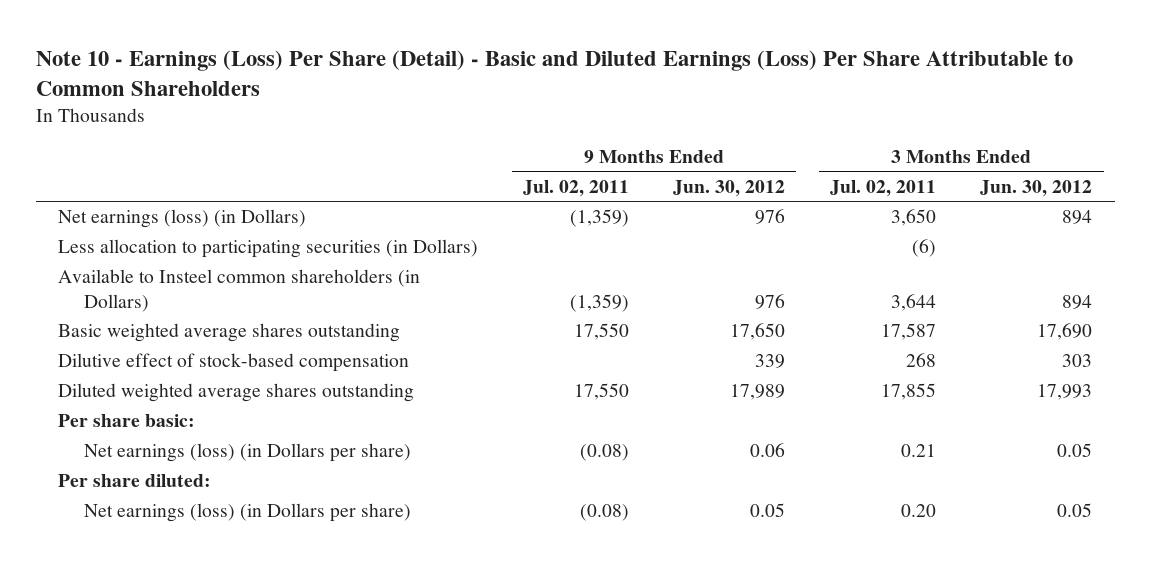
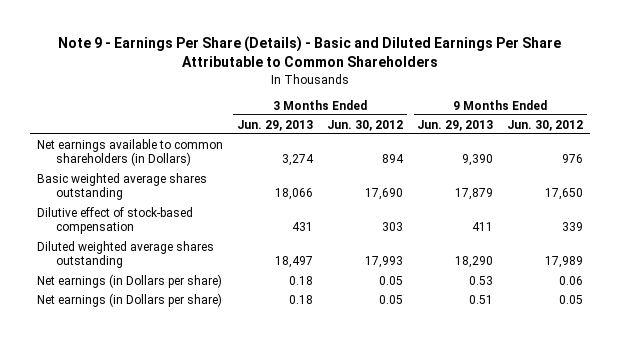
- Note 10 - Earnings (Loss) Per Share (Detail) - Basic and Diluted Earnings (Loss) Per Share Attributable to Common Shareholders
+ Note 9 - Earnings Per Share (Details) - Basic and Diluted Earnings Per Share Attributable to Common Shareholders
- | 9 Months Ended Jul. 02, 2011 | 9 Months Ended Jun. 30, 2012 | 3 Months Ended Jul. 02, 2011 | 3 Months Ended Jun. 30, 2012
+ | 3 Months Ended Jun. 29, 2013 | 3 Months Ended Jun. 30, 2012 | 9 Months Ended Jun. 29, 2013 | 9 Months Ended Jun. 30, 2012
- Net earnings (loss) (in Dollars) | (1,359) | 976 | 3,650 | 894
- Less allocation to participating securities (in Dollars) | | | (6) |
- Available to Insteel common shareholders (in Dollars) | (1,359) | 976 | 3,644 | 894
+ Net earnings available to common shareholders (in Dollars) | 3,274 | 894 | 9,390 | 976
- Per share basic:
- Net earnings (loss) (in Dollars per share) | (0.08) | 0.06 | 0.21 | 0.05
- Per share diluted:
- Net earnings (loss) (in Dollars per share) | (0.08) | 0.05 | 0.20 | 0.05
+ Net earnings (in Dollars per share) | 0.18 | 0.05 | 0.53 | 0.06
+ Net earnings (in Dollars per share) | 0.18 | 0.05 | 0.51 | 0.05

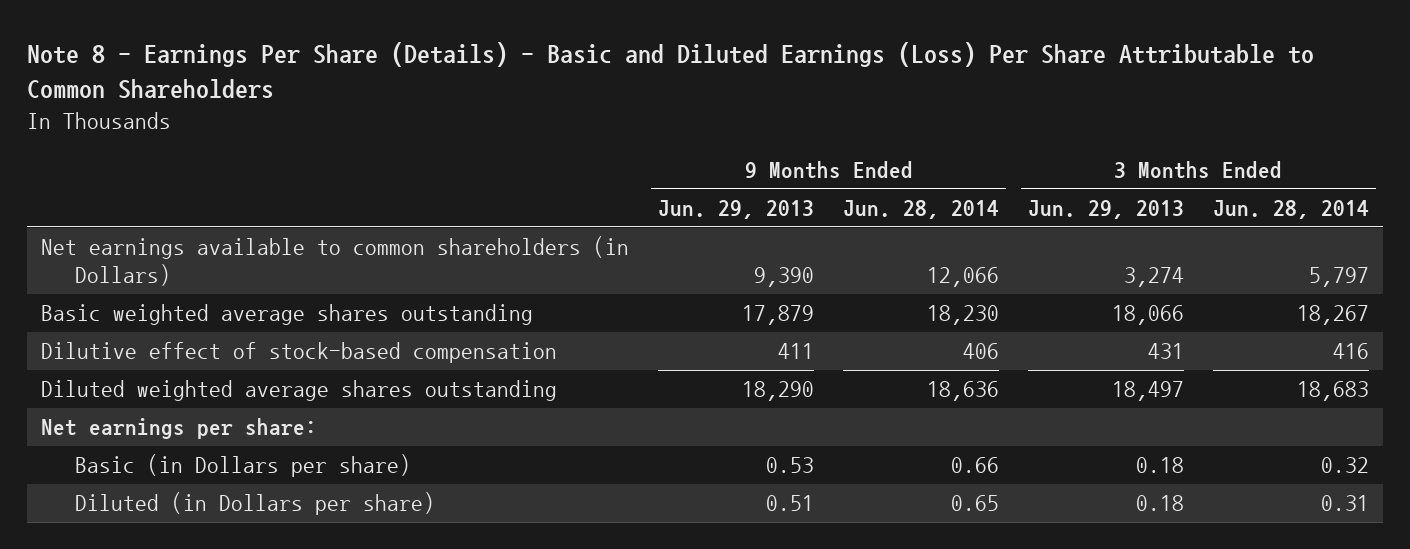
- Note 9 - Earnings Per Share (Details) - Basic and Diluted Earnings Per Share Attributable to Common Shareholders
+ Note 8 - Earnings Per Share (Details) - Basic and Diluted Earnings (Loss) Per Share Attributable to Common Shareholders
- | 3 Months Ended Jun. 29, 2013 | 3 Months Ended Jun. 30, 2012 | 9 Months Ended Jun. 29, 2013 | 9 Months Ended Jun. 30, 2012
+ | 9 Months Ended Jun. 29, 2013 | 9 Months Ended Jun. 28, 2014 | 3 Months Ended Jun. 29, 2013 | 3 Months Ended Jun. 28, 2014
- Net earnings (in Dollars per share) | 0.18 | 0.05 | 0.53 | 0.06
- Net earnings (in Dollars per share) | 0.18 | 0.05 | 0.51 | 0.05
+ Net earnings per share:
+ Basic (in Dollars per share) | 0.53 | 0.66 | 0.18 | 0.32
+ Diluted (in Dollars per share) | 0.51 | 0.65 | 0.18 | 0.31

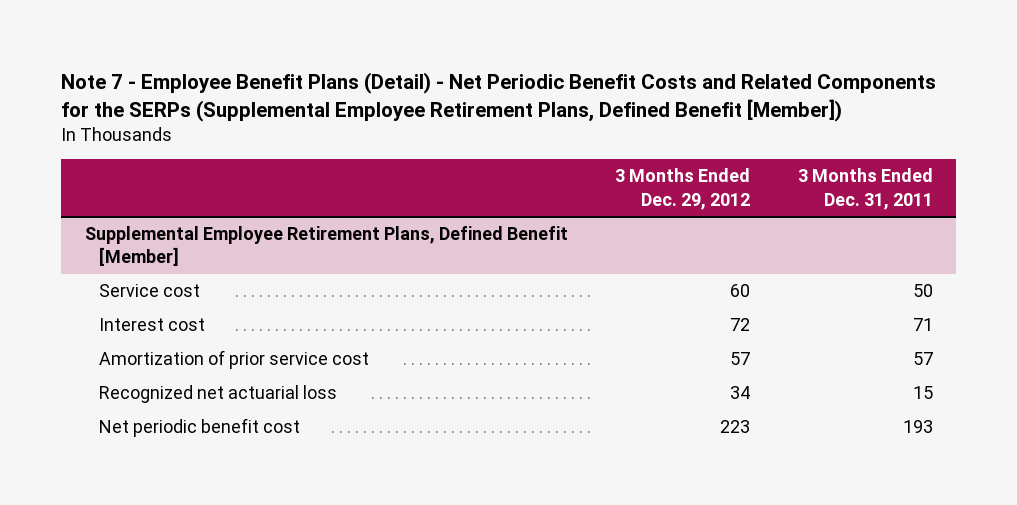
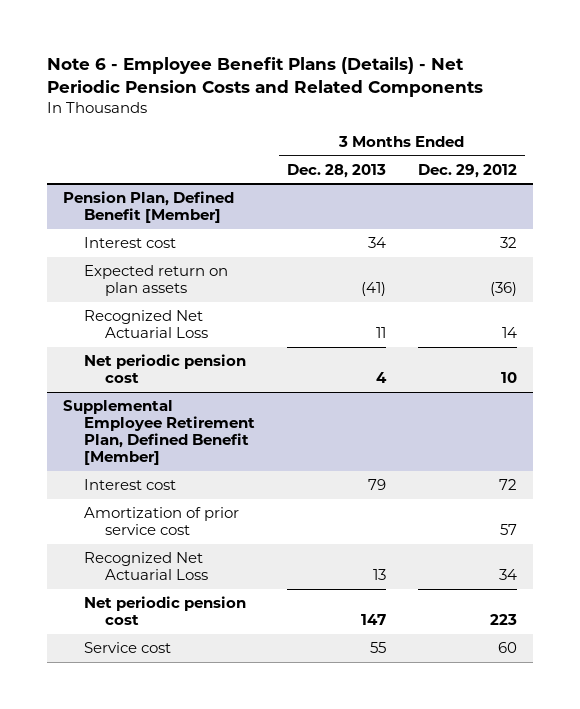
- Note 7 - Employee Benefit Plans (Detail) - Net Periodic Benefit Costs and Related Components for the SERPs (Supplemental Employee Retirement Plans, Defined Benefit [Member])
+ Note 6 - Employee Benefit Plans (Details) - Net Periodic Pension Costs and Related Components
- | 3 Months Ended Dec. 29, 2012 | 3 Months Ended Dec. 31, 2011
+ | 3 Months Ended Dec. 28, 2013 | 3 Months Ended Dec. 29, 2012
- Supplemental Employee Retirement Plans, Defined Benefit [Member]
- Service cost | 60 | 50
+ Pension Plan, Defined Benefit [Member]
+ Interest cost | 34 | 32
+ Expected return on plan assets | (41) | (36)
+ Recognized Net Actuarial Loss | 11 | 14
+ Net periodic pension cost | 4 | 10
+ Supplemental Employee Retirement Plan, Defined Benefit [Member]
- Recognized net actuarial loss | 34 | 15
- Net periodic benefit cost | 223 | 193
+ Recognized Net Actuarial Loss | 13 | 34
+ Net periodic pension cost | 147 | 223
+ Service cost | 55 | 60

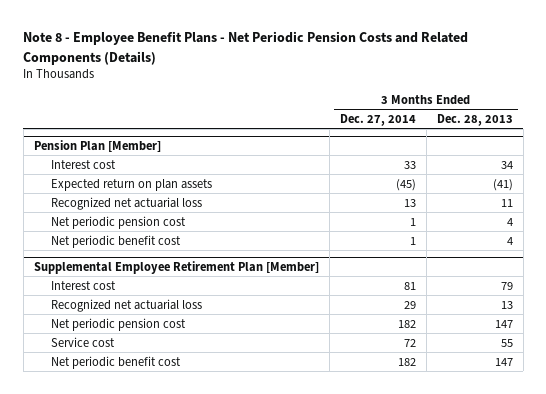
- Note 6 - Employee Benefit Plans (Details) - Net Periodic Pension Costs and Related Components
+ Note 8 - Employee Benefit Plans - Net Periodic Pension Costs and Related Components (Details)
- | 3 Months Ended Dec. 28, 2013 | 3 Months Ended Dec. 29, 2012
+ | 3 Months Ended Dec. 27, 2014 | 3 Months Ended Dec. 28, 2013
- Pension Plan, Defined Benefit [Member]
+ Pension Plan [Member]
- Recognized Net Actuarial Loss | 11 | 14
+ Recognized net actuarial loss | 13 | 11
- Supplemental Employee Retirement Plan, Defined Benefit [Member]
+ Net periodic benefit cost | 1 | 4
+ Supplemental Employee Retirement Plan [Member]
- Amortization of prior service cost | | 57
- Recognized Net Actuarial Loss | 13 | 34
+ Recognized net actuarial loss | 29 | 13
+ Net periodic benefit cost | 182 | 147

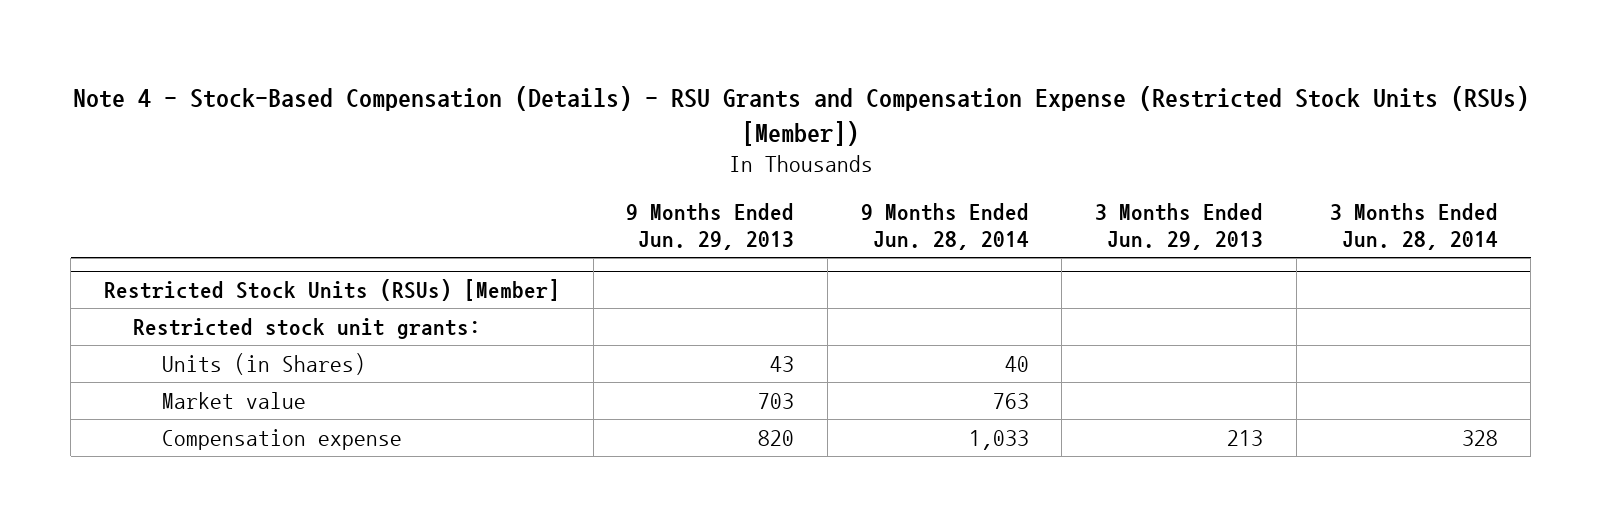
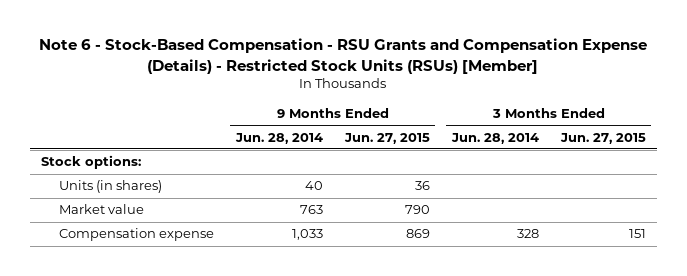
- Note 4 - Stock-Based Compensation (Details) - RSU Grants and Compensation Expense (Restricted Stock Units (RSUs) [Member])
+ Note 6 - Stock-Based Compensation - RSU Grants and Compensation Expense (Details) - Restricted Stock Units (RSUs) [Member]
- | 9 Months Ended Jun. 29, 2013 | 9 Months Ended Jun. 28, 2014 | 3 Months Ended Jun. 29, 2013 | 3 Months Ended Jun. 28, 2014
+ | 9 Months Ended Jun. 28, 2014 | 9 Months Ended Jun. 27, 2015 | 3 Months Ended Jun. 28, 2014 | 3 Months Ended Jun. 27, 2015
- Restricted Stock Units (RSUs) [Member]
- Restricted stock unit grants:
- Units (in Shares) | 43 | 40 | |
+ Stock options:
+ Units (in shares) | 40 | 36 | |

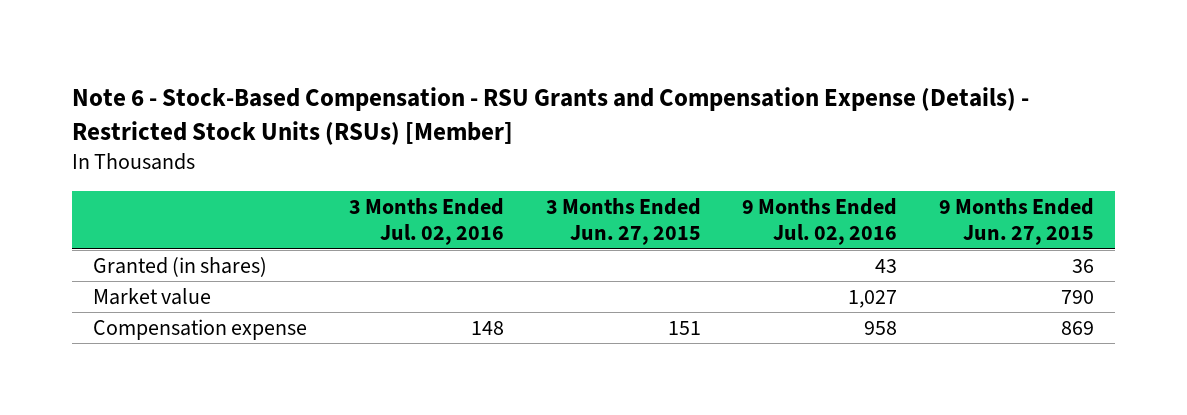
- | 9 Months Ended Jun. 28, 2014 | 9 Months Ended Jun. 27, 2015 | 3 Months Ended Jun. 28, 2014 | 3 Months Ended Jun. 27, 2015
+ | 3 Months Ended Jul. 02, 2016 | 3 Months Ended Jun. 27, 2015 | 9 Months Ended Jul. 02, 2016 | 9 Months Ended Jun. 27, 2015
- Stock options:
- Units (in shares) | 40 | 36 | |
+ Granted (in shares) | | | 43 | 36

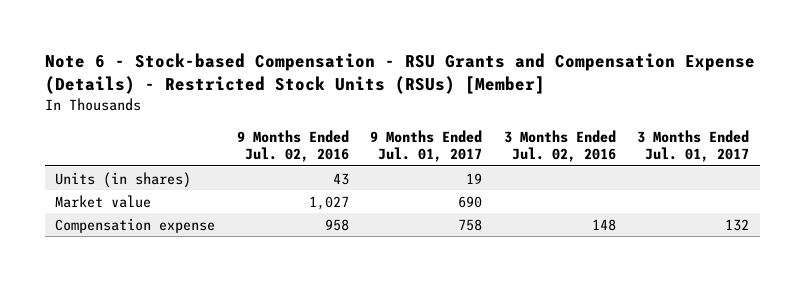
- Note 6 - Stock-Based Compensation - RSU Grants and Compensation Expense (Details) - Restricted Stock Units (RSUs) [Member]
+ Note 6 - Stock-based Compensation - RSU Grants and Compensation Expense (Details) - Restricted Stock Units (RSUs) [Member]
- | 3 Months Ended Jul. 02, 2016 | 3 Months Ended Jun. 27, 2015 | 9 Months Ended Jul. 02, 2016 | 9 Months Ended Jun. 27, 2015
+ | 9 Months Ended Jul. 02, 2016 | 9 Months Ended Jul. 01, 2017 | 3 Months Ended Jul. 02, 2016 | 3 Months Ended Jul. 01, 2017
- Granted (in shares) | | | 43 | 36
+ Units (in shares) | 43 | 19 | |

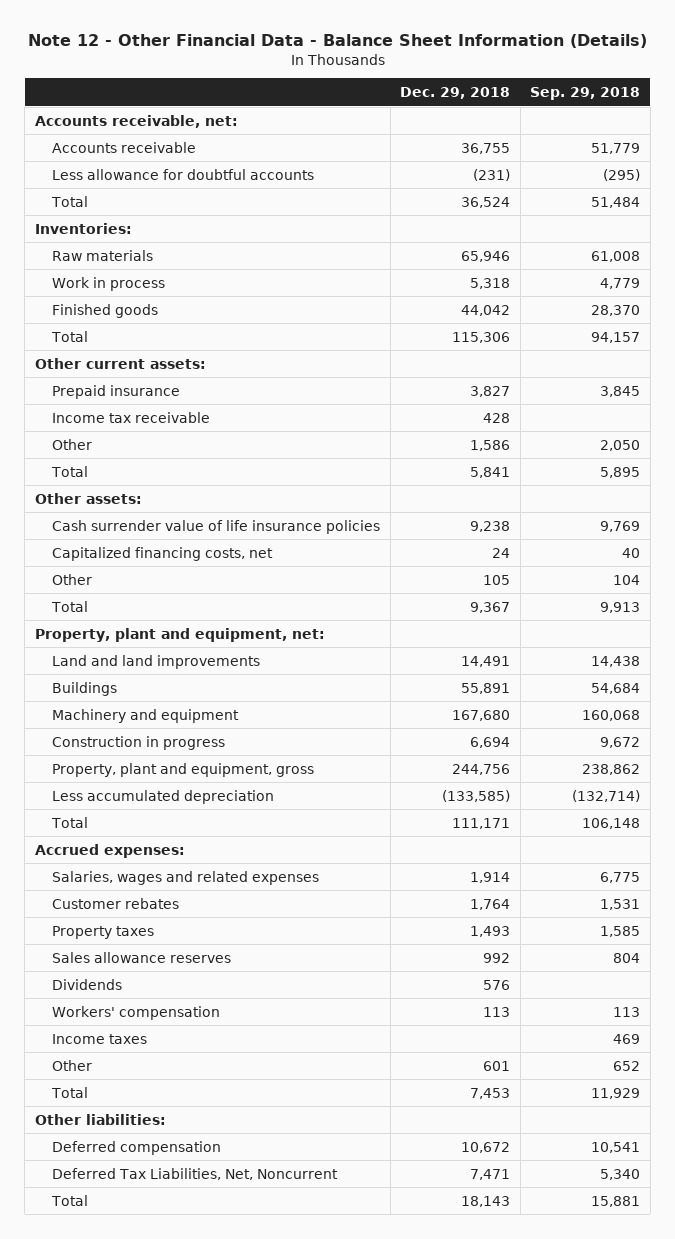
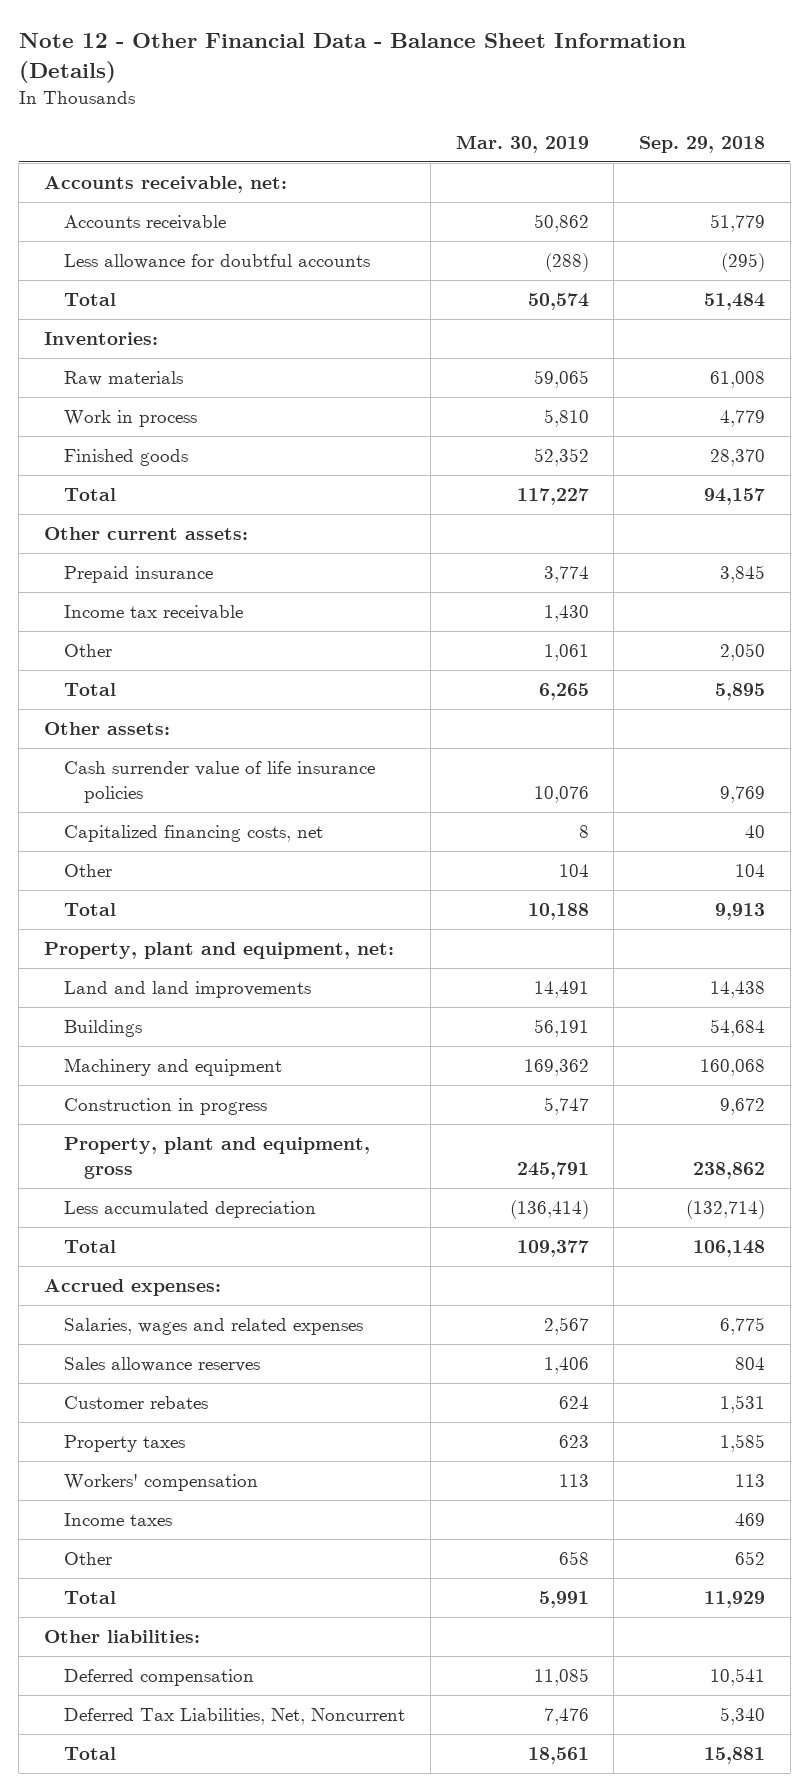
- | Dec. 29, 2018 | Sep. 29, 2018
+ | Mar. 30, 2019 | Sep. 29, 2018
moved up: Sales allowance reserves | 1,406 | 804
- Dividends | 576 |

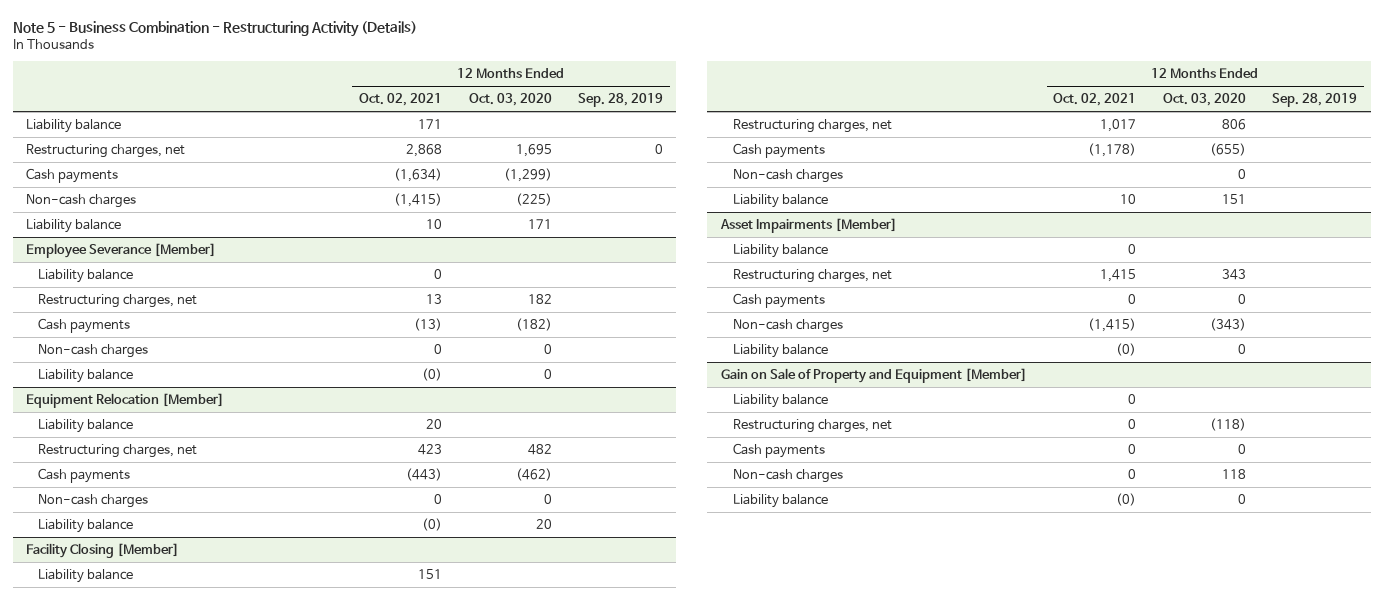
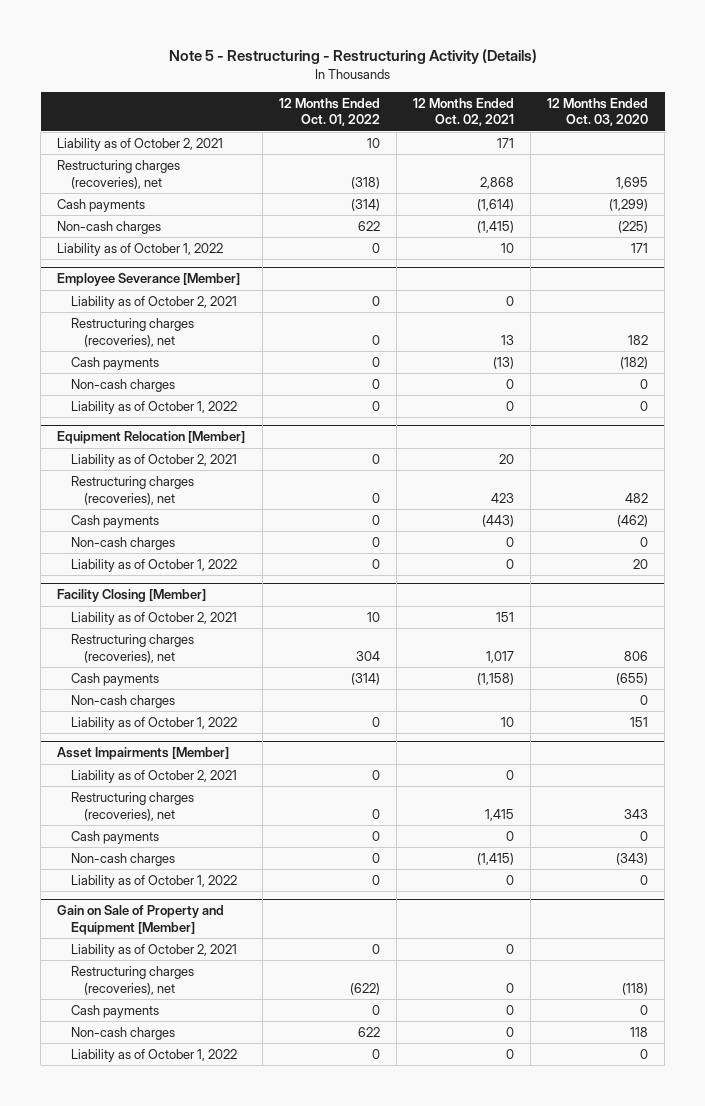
- Note 5 - Business Combination - Restructuring Activity (Details)
+ Note 5 - Restructuring - Restructuring Activity (Details)
- | 12 Months Ended Oct. 02, 2021 | 12 Months Ended Oct. 03, 2020 | 12 Months Ended Sep. 28, 2019
+ | 12 Months Ended Oct. 01, 2022 | 12 Months Ended Oct. 02, 2021 | 12 Months Ended Oct. 03, 2020
- Liability balance | 171 | |
- Restructuring charges, net | 2,868 | 1,695 | 0
- Cash payments | (1,634) | (1,299) |
+ Liability as of October 2, 2021 | 10 | 171 |
+ Restructuring charges (recoveries), net | (318) | 2,868 | 1,695
+ Cash payments | (314) | (1,614) | (1,299)
- Liability balance | 10 | 171 |
+ Liability as of October 1, 2022 | 0 | 10 | 171
@ Employee Severance [Member]
- Liability balance | 0 | |
- Restructuring charges, net | 13 | 182 |
+ Liability as of October 2, 2021 | 0 | 0 |
+ Restructuring charges (recoveries), net | 0 | 13 | 182
- Liability balance | (0) | 0 |
+ Liability as of October 1, 2022 | 0 | 0 | 0
@ Equipment Relocation [Member]
- Liability balance | 20 | |
- Restructuring charges, net | 423 | 482 |
+ Liability as of October 2, 2021 | 0 | 20 |
+ Restructuring charges (recoveries), net | 0 | 423 | 482
- Liability balance | (0) | 20 |
+ Liability as of October 1, 2022 | 0 | 0 | 20
@ Facility Closing [Member]
- Liability balance | 151 | |
- Restructuring charges, net | 1,017 | 806 |
- Cash payments | (1,178) | (655) |
+ Liability as of October 2, 2021 | 10 | 151 |
+ Restructuring charges (recoveries), net | 304 | 1,017 | 806
+ Cash payments | (314) | (1,158) | (655)
- Liability balance | 10 | 151 |
+ Liability as of October 1, 2022 | 0 | 10 | 151
@ Asset Impairments [Member]
- Liability balance | 0 | |
- Restructuring charges, net | 1,415 | 343 |
+ Liability as of October 2, 2021 | 0 | 0 |
+ Restructuring charges (recoveries), net | 0 | 1,415 | 343
- Liability balance | (0) | 0 |
+ Liability as of October 1, 2022 | 0 | 0 | 0
@ Gain on Sale of Property and Equipment [Member]
- Liability balance | 0 | |
- Restructuring charges, net | 0 | (118) |
+ Liability as of October 2, 2021 | 0 | 0 |
+ Restructuring charges (recoveries), net | (622) | 0 | (118)
- Liability balance | (0) | 0 |
+ Liability as of October 1, 2022 | 0 | 0 | 0

